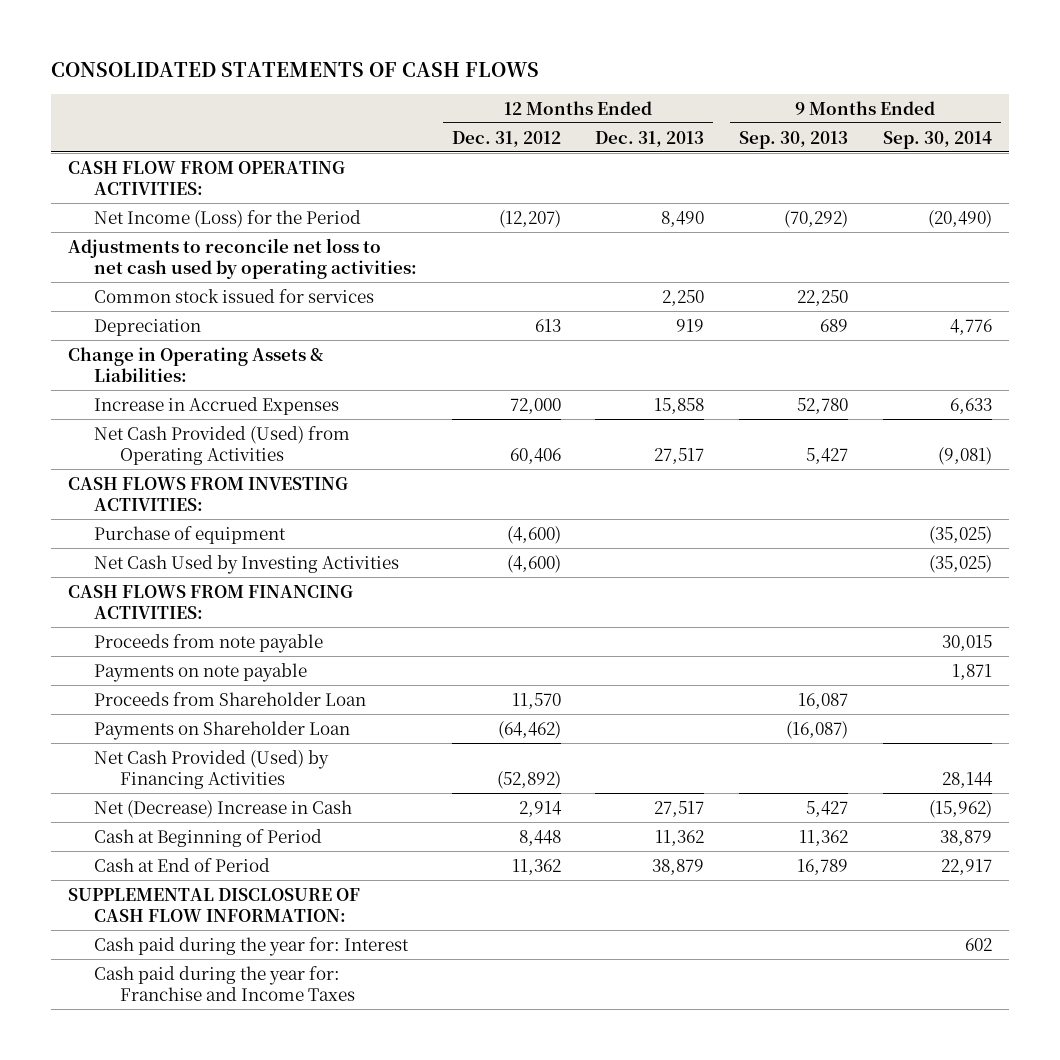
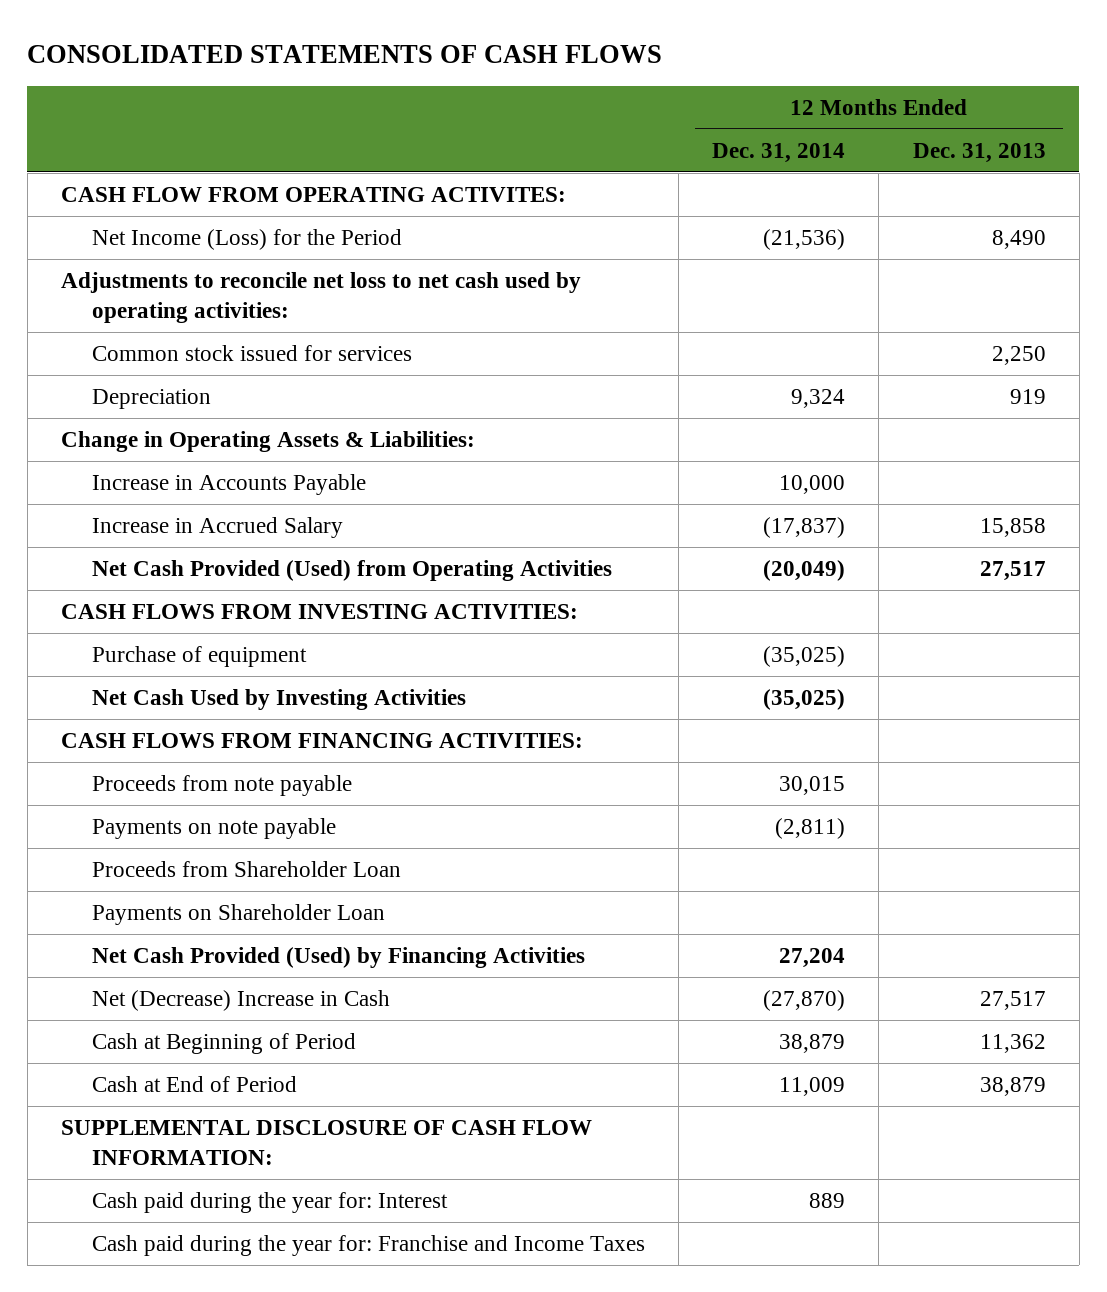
- | 12 Months Ended Dec. 31, 2012 | 12 Months Ended Dec. 31, 2013 | 9 Months Ended Sep. 30, 2013 | 9 Months Ended Sep. 30, 2014
+ | 12 Months Ended Dec. 31, 2014 | 12 Months Ended Dec. 31, 2013
- CASH FLOW FROM OPERATING ACTIVITIES:
+ CASH FLOW FROM OPERATING ACTIVITES:
- Increase in Accrued Expenses | 72,000 | 15,858 | 52,780 | 6,633
+ Increase in Accounts Payable | 10,000 |
+ Increase in Accrued Salary | (17,837) | 15,858

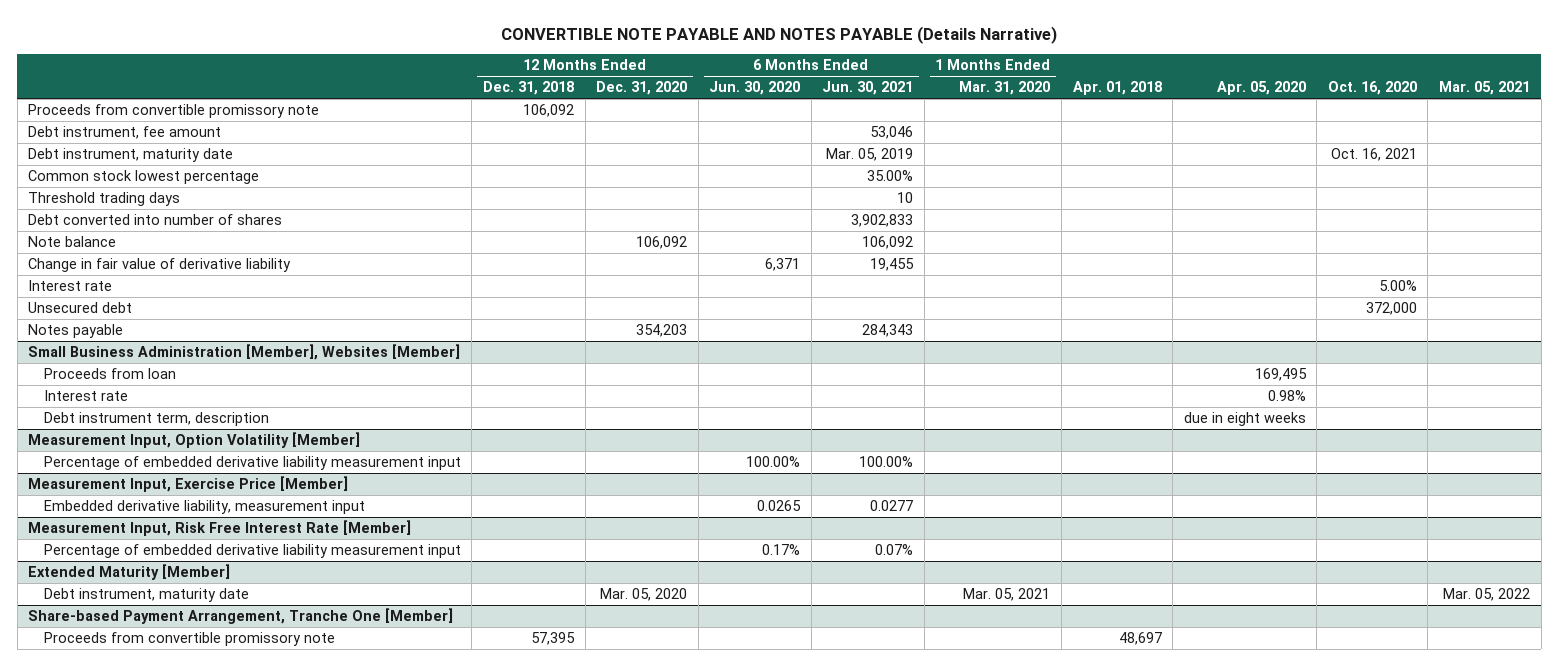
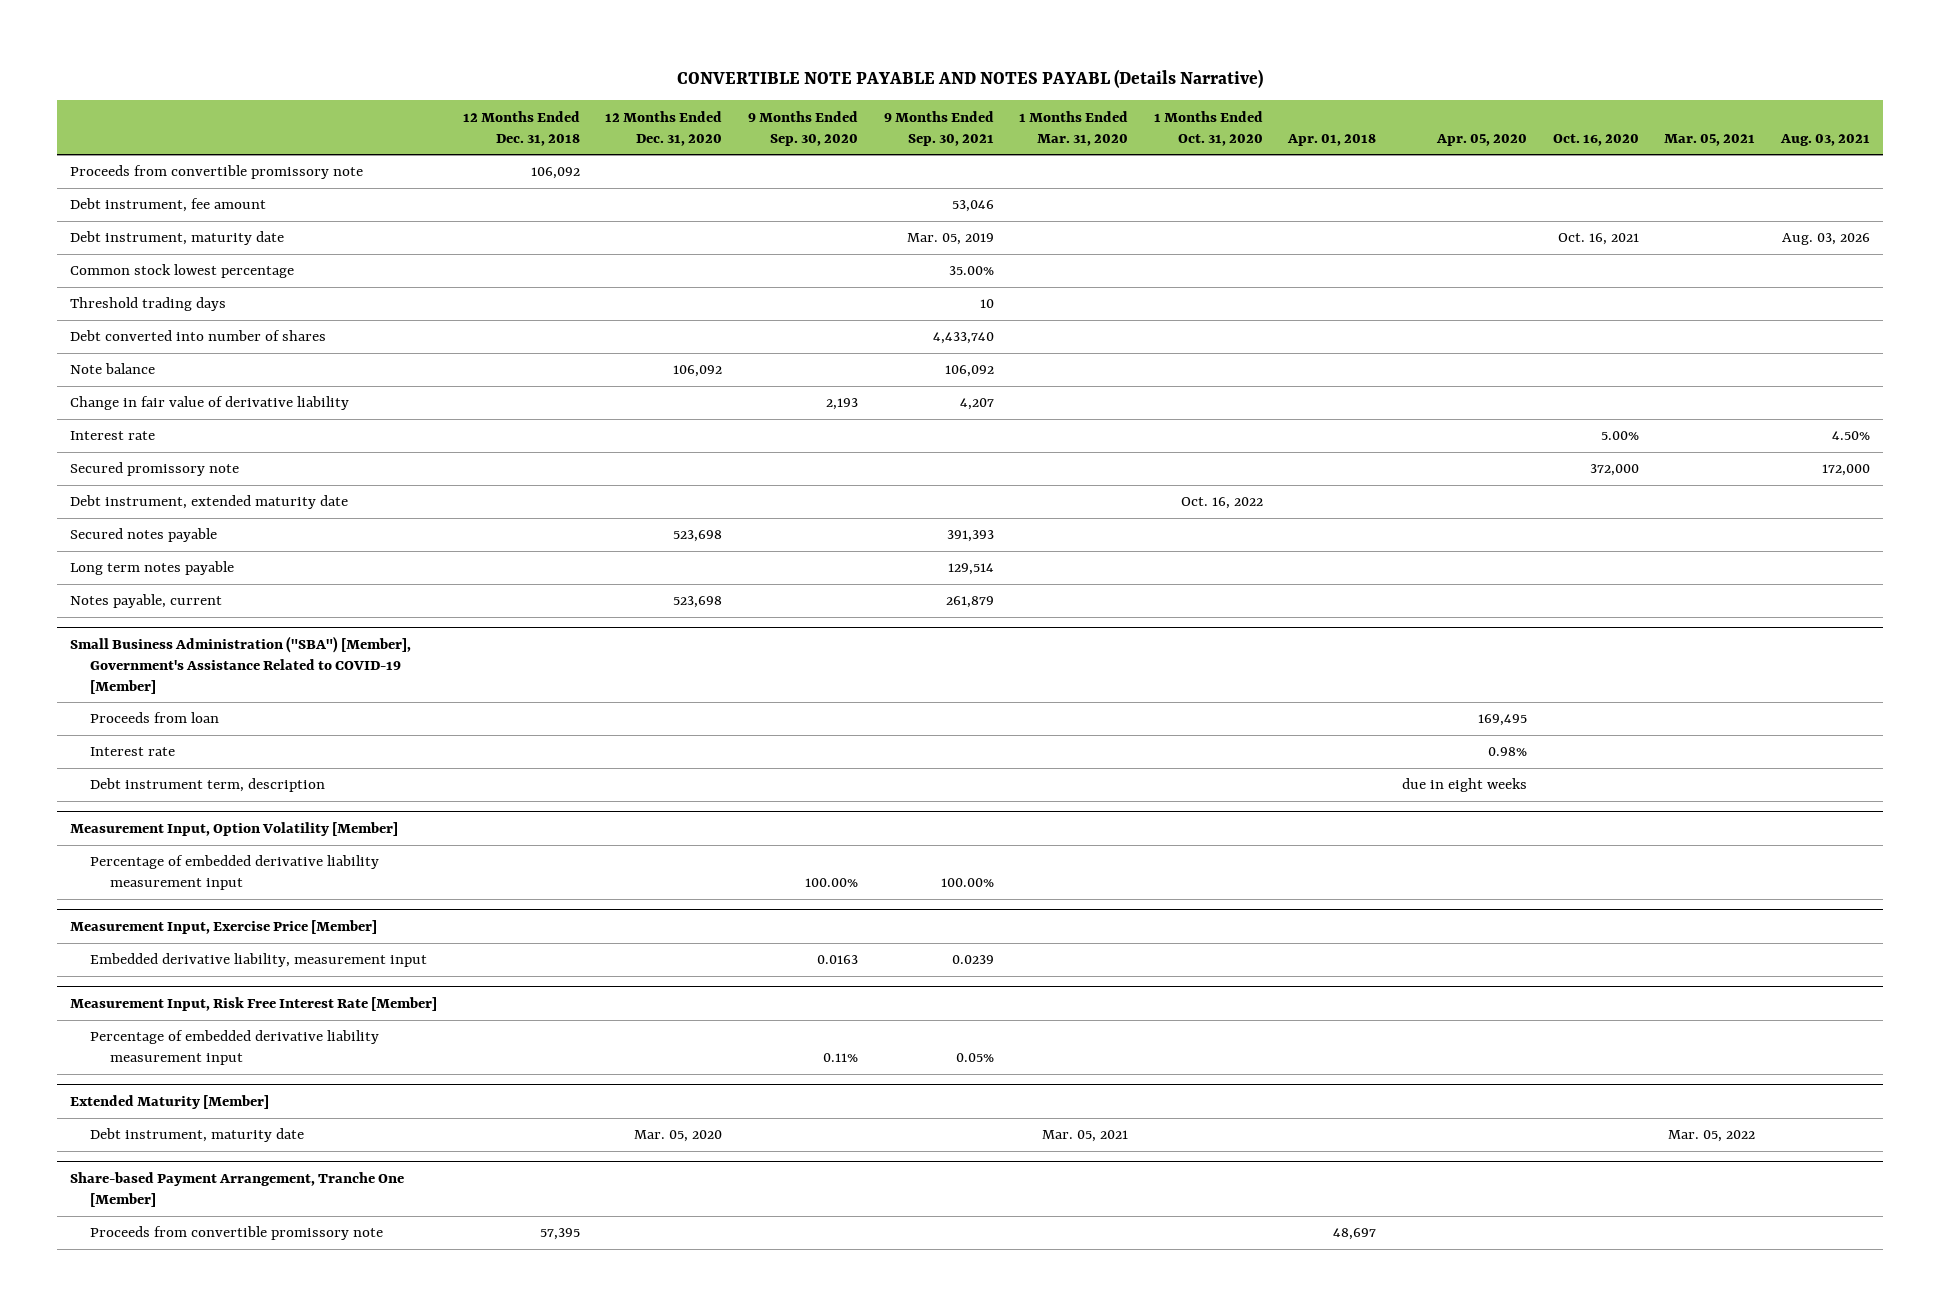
- CONVERTIBLE NOTE PAYABLE AND NOTES PAYABLE (Details Narrative)
+ CONVERTIBLE NOTE PAYABLE AND NOTES PAYABL (Details Narrative)
- | 12 Months Ended Dec. 31, 2018 | 12 Months Ended Dec. 31, 2020 | 6 Months Ended Jun. 30, 2020 | 6 Months Ended Jun. 30, 2021 | 1 Months Ended Mar. 31, 2020 | Apr. 01, 2018 | Apr. 05, 2020 | Oct. 16, 2020 | Mar. 05, 2021
+ | 12 Months Ended Dec. 31, 2018 | 12 Months Ended Dec. 31, 2020 | 9 Months Ended Sep. 30, 2020 | 9 Months Ended Sep. 30, 2021 | 1 Months Ended Mar. 31, 2020 | 1 Months Ended Oct. 31, 2020 | Apr. 01, 2018 | Apr. 05, 2020 | Oct. 16, 2020 | Mar. 05, 2021 | Aug. 03, 2021
- Unsecured debt | | | | | | | | 372,000 |
- Notes payable | | 354,203 | | 284,343 | | | | |
- Small Business Administration [Member], Websites [Member]
+ Secured promissory note | | | | | | | | | 372,000 | | 172,000
+ Debt instrument, extended maturity date | | | | | | Oct. 16, 2022 | | | | |
+ Secured notes payable | | 523,698 | | 391,393 | | | | | | |
+ Long term notes payable | | | | 129,514 | | | | | | |
+ Notes payable, current | | 523,698 | | 261,879 | | | | | | |
+ Small Business Administration ("SBA") [Member], Government's Assistance Related to COVID-19 [Member]

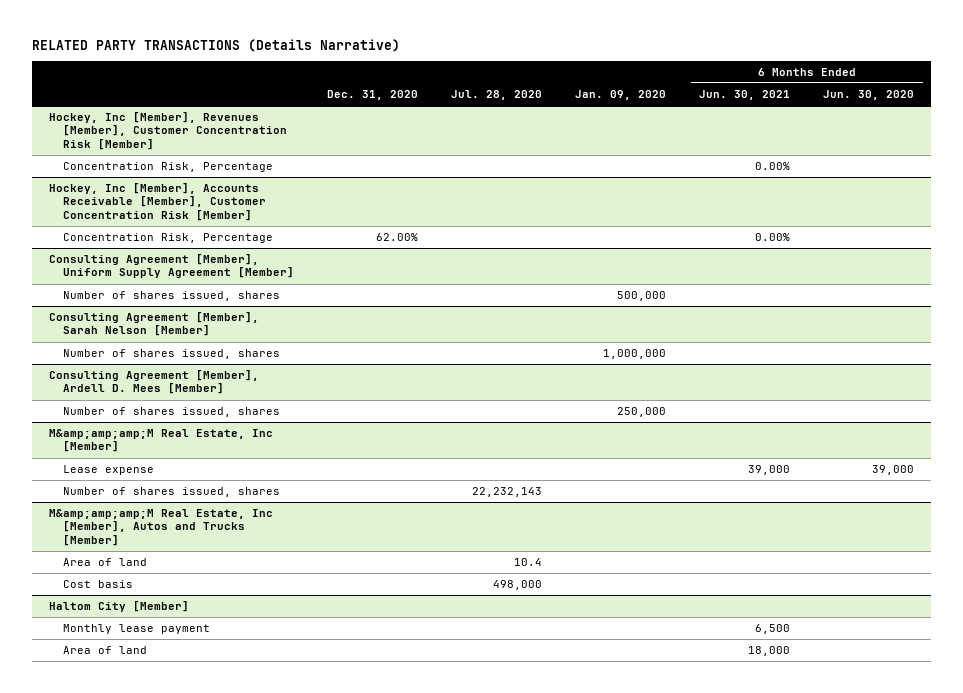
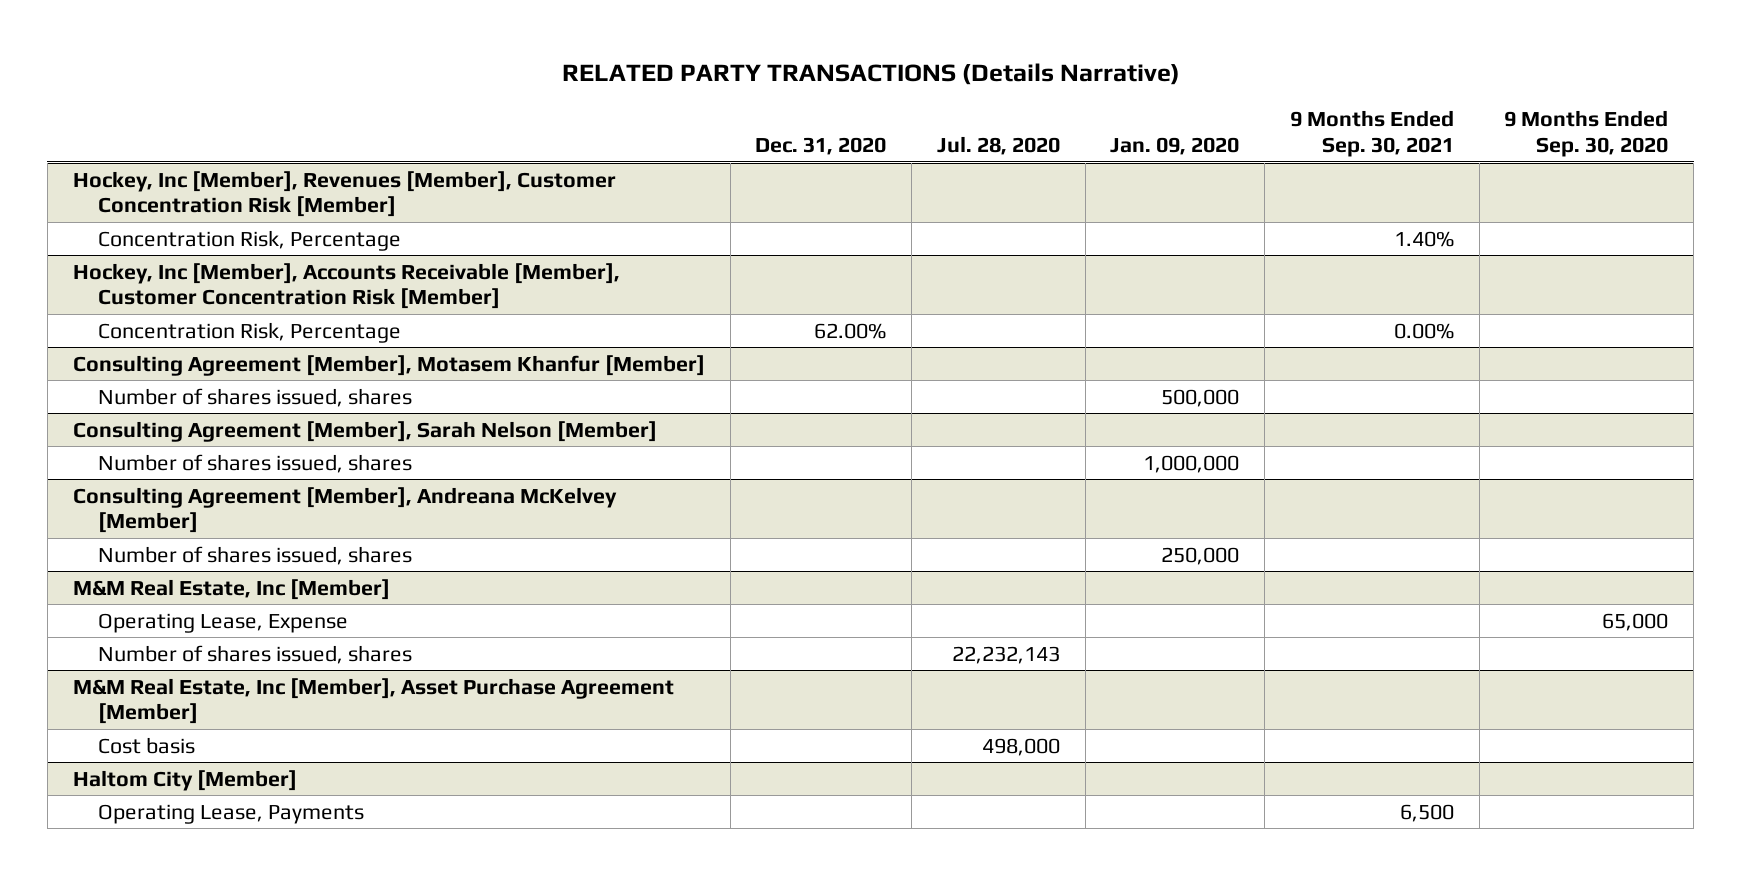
- | Dec. 31, 2020 | Jul. 28, 2020 | Jan. 09, 2020 | 6 Months Ended Jun. 30, 2021 | 6 Months Ended Jun. 30, 2020
+ | Dec. 31, 2020 | Jul. 28, 2020 | Jan. 09, 2020 | 9 Months Ended Sep. 30, 2021 | 9 Months Ended Sep. 30, 2020
- Consulting Agreement [Member], Uniform Supply Agreement [Member]
+ Consulting Agreement [Member], Motasem Khanfur [Member]
- Consulting Agreement [Member], Ardell D. Mees [Member]
+ Consulting Agreement [Member], Andreana McKelvey [Member]
- M&amp;amp;amp;M Real Estate, Inc [Member]
- Lease expense | | | | 39,000 | 39,000
+ M&M Real Estate, Inc [Member]
+ Operating Lease, Expense | | | | | 65,000
- M&amp;amp;amp;M Real Estate, Inc [Member], Autos and Trucks [Member]
- Area of land | | 10.4 | | |
+ M&M Real Estate, Inc [Member], Asset Purchase Agreement [Member]
@ Haltom City [Member]
- Monthly lease payment | | | | 6,500 |
- Area of land | | | | 18,000 |
+ Operating Lease, Payments | | | | 6,500 |

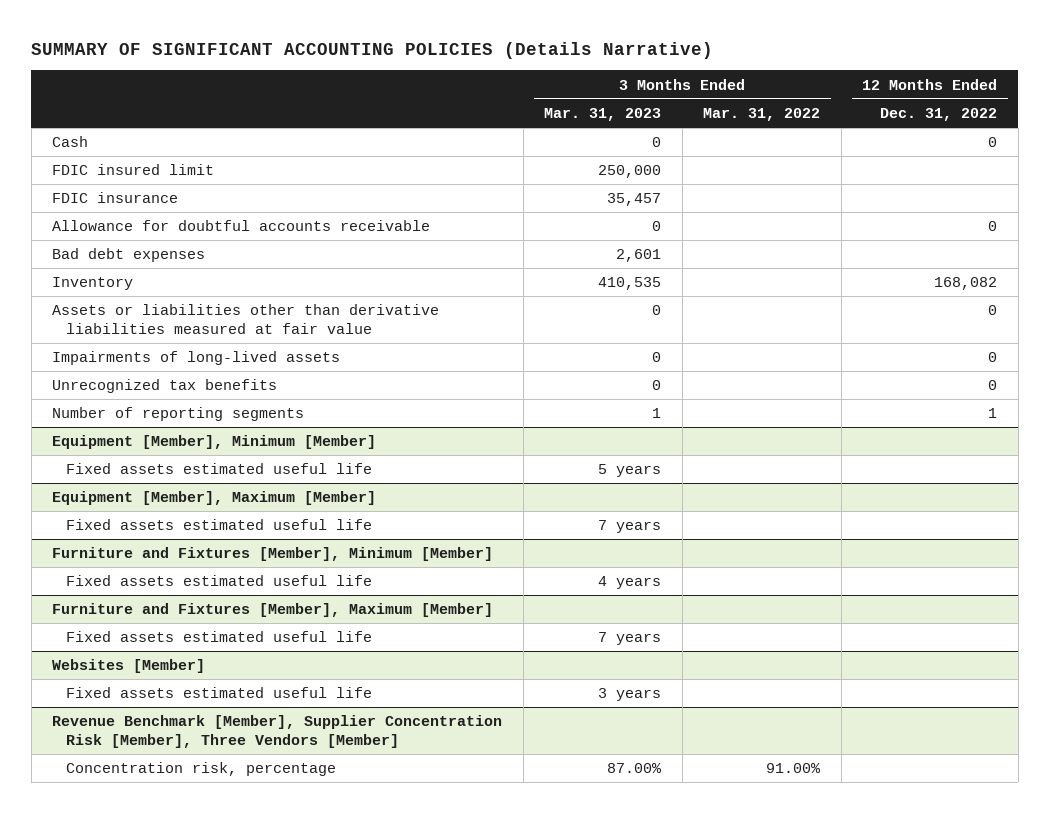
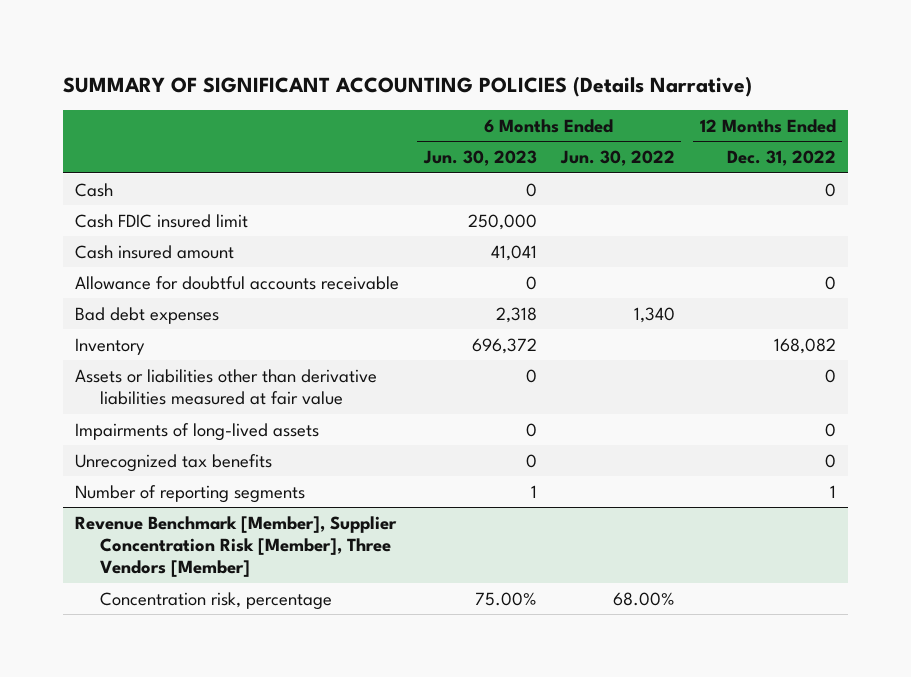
- | 3 Months Ended Mar. 31, 2023 | 3 Months Ended Mar. 31, 2022 | 12 Months Ended Dec. 31, 2022
+ | 6 Months Ended Jun. 30, 2023 | 6 Months Ended Jun. 30, 2022 | 12 Months Ended Dec. 31, 2022
- FDIC insured limit | 250,000 | |
- FDIC insurance | 35,457 | |
+ Cash FDIC insured limit | 250,000 | |
+ Cash insured amount | 41,041 | |
- Equipment [Member], Minimum [Member]
- Fixed assets estimated useful life | 5 years | |
- Equipment [Member], Maximum [Member]
- Fixed assets estimated useful life | 7 years | |
- Furniture and Fixtures [Member], Minimum [Member]
- Fixed assets estimated useful life | 4 years | |
- Furniture and Fixtures [Member], Maximum [Member]
- Fixed assets estimated useful life | 7 years | |
- Websites [Member]
- Fixed assets estimated useful life | 3 years | |

